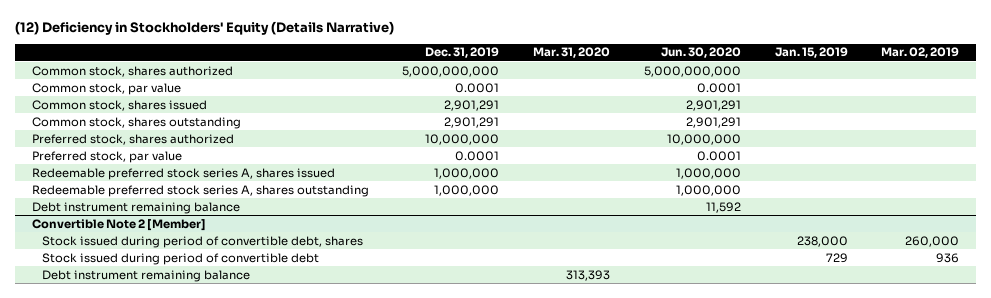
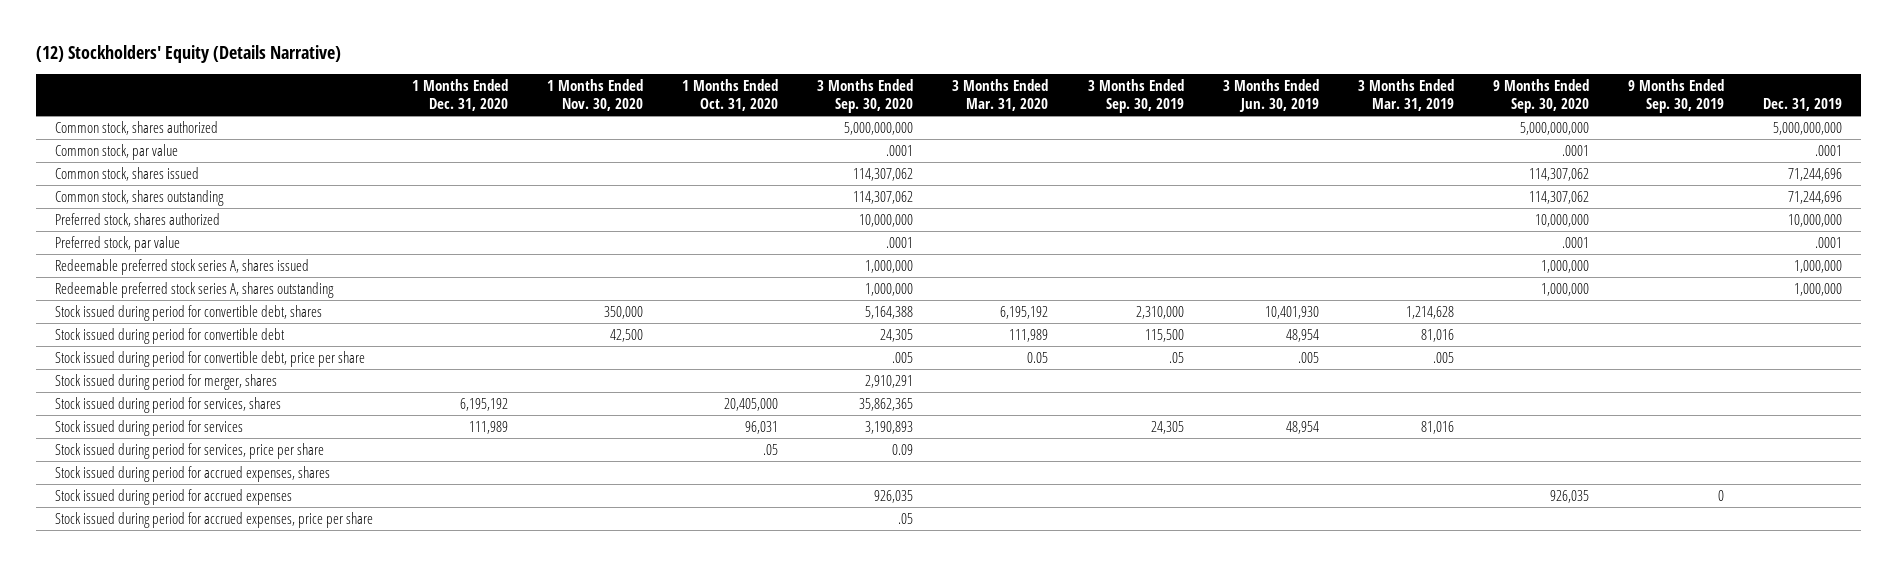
- (12) Deficiency in Stockholders' Equity (Details Narrative)
+ (12) Stockholders' Equity (Details Narrative)
- | Dec. 31, 2019 | Mar. 31, 2020 | Jun. 30, 2020 | Jan. 15, 2019 | Mar. 02, 2019
+ | 1 Months Ended Dec. 31, 2020 | 1 Months Ended Nov. 30, 2020 | 1 Months Ended Oct. 31, 2020 | 3 Months Ended Sep. 30, 2020 | 3 Months Ended Mar. 31, 2020 | 3 Months Ended Sep. 30, 2019 | 3 Months Ended Jun. 30, 2019 | 3 Months Ended Mar. 31, 2019 | 9 Months Ended Sep. 30, 2020 | 9 Months Ended Sep. 30, 2019 | Dec. 31, 2019
- Common stock, par value | 0.0001 | | 0.0001 | |
- Common stock, shares issued | 2,901,291 | | 2,901,291 | |
- Common stock, shares outstanding | 2,901,291 | | 2,901,291 | |
+ Common stock, par value | | | | .0001 | | | | | .0001 | | .0001
+ Common stock, shares issued | | | | 114,307,062 | | | | | 114,307,062 | | 71,244,696
+ Common stock, shares outstanding | | | | 114,307,062 | | | | | 114,307,062 | | 71,244,696
- Preferred stock, par value | 0.0001 | | 0.0001 | |
+ Preferred stock, par value | | | | .0001 | | | | | .0001 | | .0001
- Debt instrument remaining balance | | | 11,592 | |
- Convertible Note 2 [Member]
- Stock issued during period of convertible debt, shares | | | | 238,000 | 260,000
- Stock issued during period of convertible debt | | | | 729 | 936
- Debt instrument remaining balance | | 313,393 | | |
+ Stock issued during period for convertible debt, shares | | 350,000 | | 5,164,388 | 6,195,192 | 2,310,000 | 10,401,930 | 1,214,628 | | |
+ Stock issued during period for convertible debt | | 42,500 | | 24,305 | 111,989 | 115,500 | 48,954 | 81,016 | | |
+ Stock issued during period for convertible debt, price per share | | | | .005 | 0.05 | .05 | .005 | .005 | | |
+ Stock issued during period for merger, shares | | | | 2,910,291 | | | | | | |
+ Stock issued during period for services, shares | 6,195,192 | | 20,405,000 | 35,862,365 | | | | | | |
+ Stock issued during period for services | 111,989 | | 96,031 | 3,190,893 | | 24,305 | 48,954 | 81,016 | | |
+ Stock issued during period for services, price per share | | | .05 | 0.09 | | | | | | |
+ Stock issued during period for accrued expenses, shares
+ Stock issued during period for accrued expenses | | | | 926,035 | | | | | 926,035 | 0 |
+ Stock issued during period for accrued expenses, price per share | | | | .05 | | | | | | |

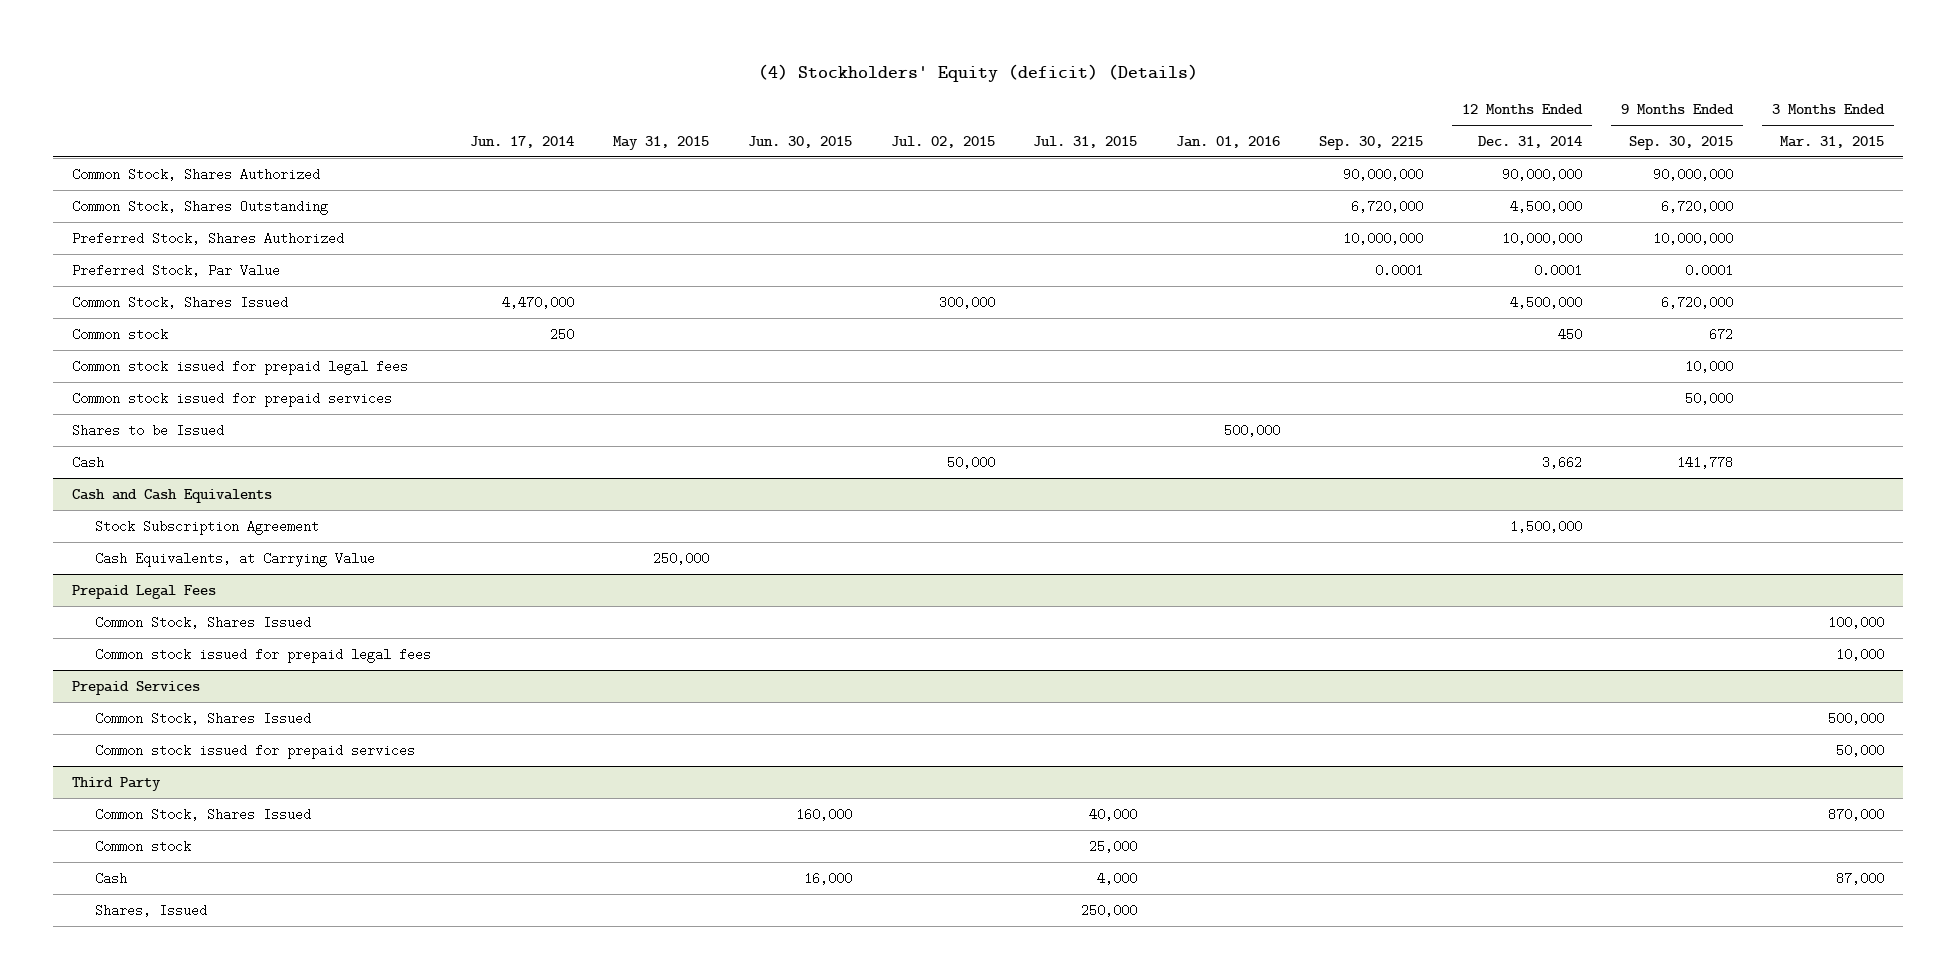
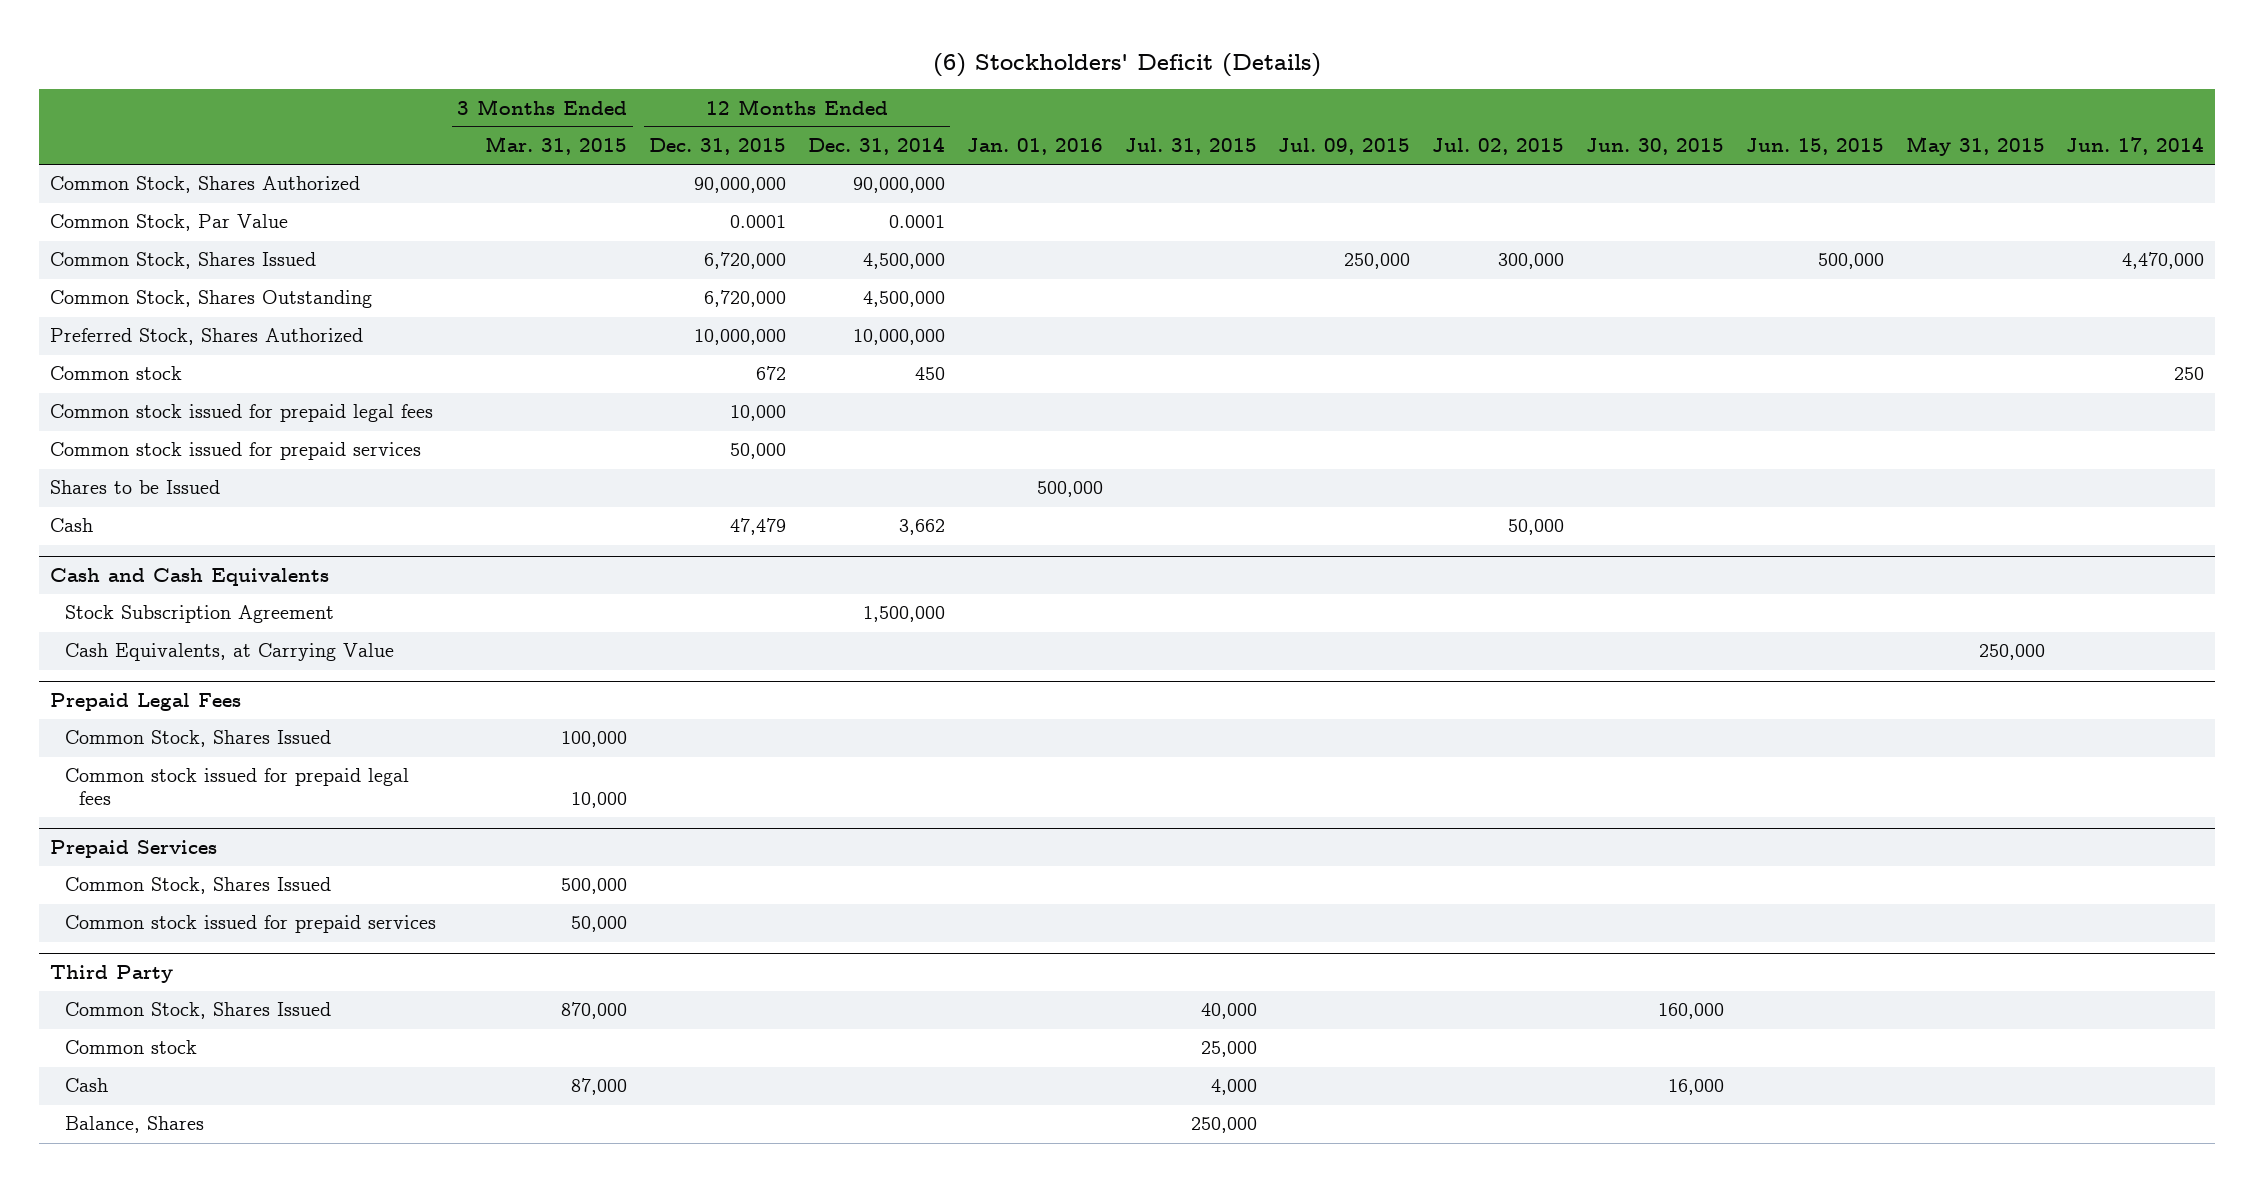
- (4) Stockholders' Equity (deficit) (Details)
+ (6) Stockholders' Deficit (Details)
- | Jun. 17, 2014 | May 31, 2015 | Jun. 30, 2015 | Jul. 02, 2015 | Jul. 31, 2015 | Jan. 01, 2016 | Sep. 30, 2215 | 12 Months Ended Dec. 31, 2014 | 9 Months Ended Sep. 30, 2015 | 3 Months Ended Mar. 31, 2015
+ | 3 Months Ended Mar. 31, 2015 | 12 Months Ended Dec. 31, 2015 | 12 Months Ended Dec. 31, 2014 | Jan. 01, 2016 | Jul. 31, 2015 | Jul. 09, 2015 | Jul. 02, 2015 | Jun. 30, 2015 | Jun. 15, 2015 | May 31, 2015 | Jun. 17, 2014
+ Common Stock, Par Value | | 0.0001 | 0.0001 | | | | | | | |
moved up: Common Stock, Shares Issued | | 6,720,000 | 4,500,000 | | | 250,000 | 300,000 | | 500,000 | | 4,470,000
- Preferred Stock, Par Value | | | | | | | 0.0001 | 0.0001 | 0.0001 |
@ Third Party
- Shares, Issued | | | | | 250,000 | | | | |
+ Balance, Shares | | | | | 250,000 | | | | | |

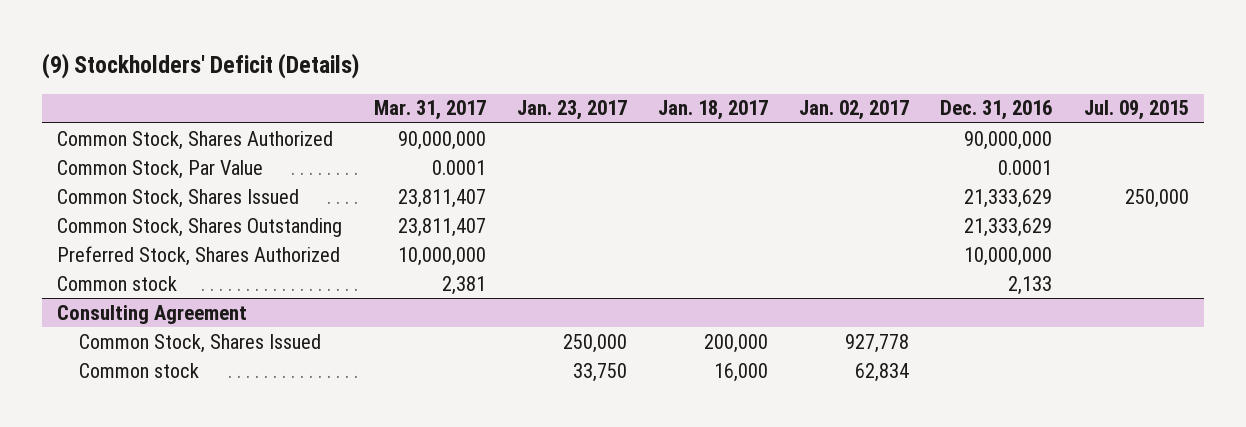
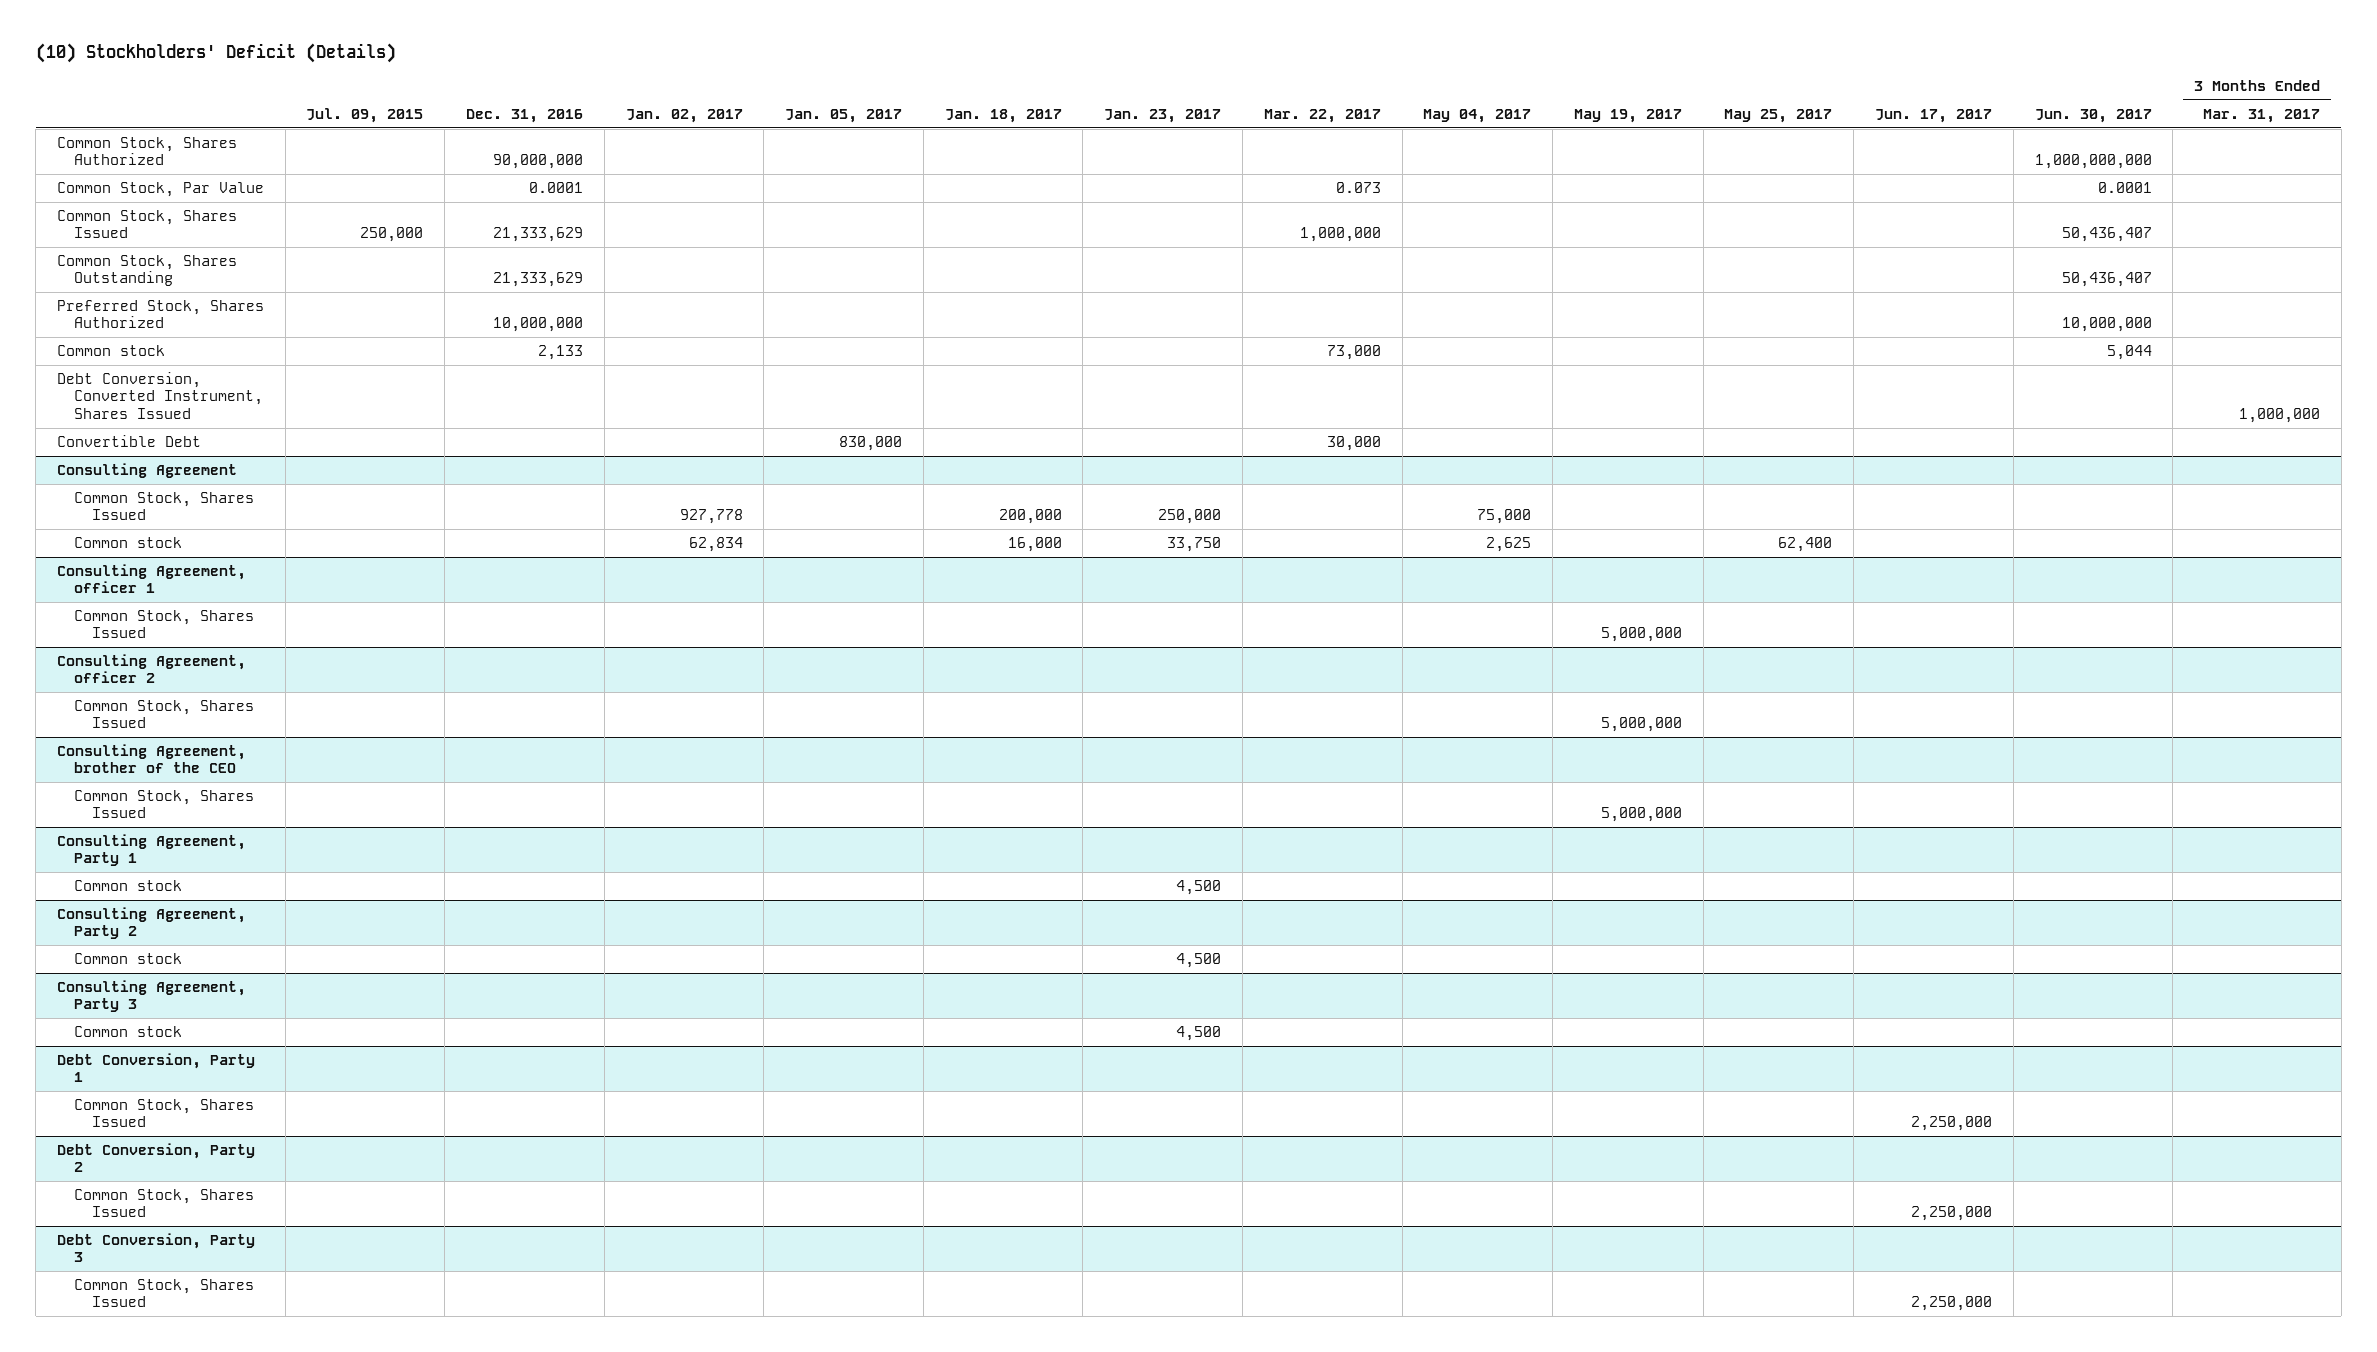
- (9) Stockholders' Deficit (Details)
+ (10) Stockholders' Deficit (Details)
- | Mar. 31, 2017 | Jan. 23, 2017 | Jan. 18, 2017 | Jan. 02, 2017 | Dec. 31, 2016 | Jul. 09, 2015
+ | Jul. 09, 2015 | Dec. 31, 2016 | Jan. 02, 2017 | Jan. 05, 2017 | Jan. 18, 2017 | Jan. 23, 2017 | Mar. 22, 2017 | May 04, 2017 | May 19, 2017 | May 25, 2017 | Jun. 17, 2017 | Jun. 30, 2017 | 3 Months Ended Mar. 31, 2017
+ Debt Conversion, Converted Instrument, Shares Issued | | | | | | | | | | | | | 1,000,000
+ Convertible Debt | | | | 830,000 | | | 30,000 | | | | | |
+ Consulting Agreement, officer 1
+ Common Stock, Shares Issued | | | | | | | | | 5,000,000 | | | |
+ Consulting Agreement, officer 2
+ Common Stock, Shares Issued | | | | | | | | | 5,000,000 | | | |
+ Consulting Agreement, brother of the CEO
+ Common Stock, Shares Issued | | | | | | | | | 5,000,000 | | | |
+ Consulting Agreement, Party 1
+ Common stock | | | | | | 4,500 | | | | | | |
+ Consulting Agreement, Party 2
+ Common stock | | | | | | 4,500 | | | | | | |
+ Consulting Agreement, Party 3
+ Common stock | | | | | | 4,500 | | | | | | |
+ Debt Conversion, Party 1
+ Common Stock, Shares Issued | | | | | | | | | | | 2,250,000 | |
+ Debt Conversion, Party 2
+ Common Stock, Shares Issued | | | | | | | | | | | 2,250,000 | |
+ Debt Conversion, Party 3
+ Common Stock, Shares Issued | | | | | | | | | | | 2,250,000 | |

